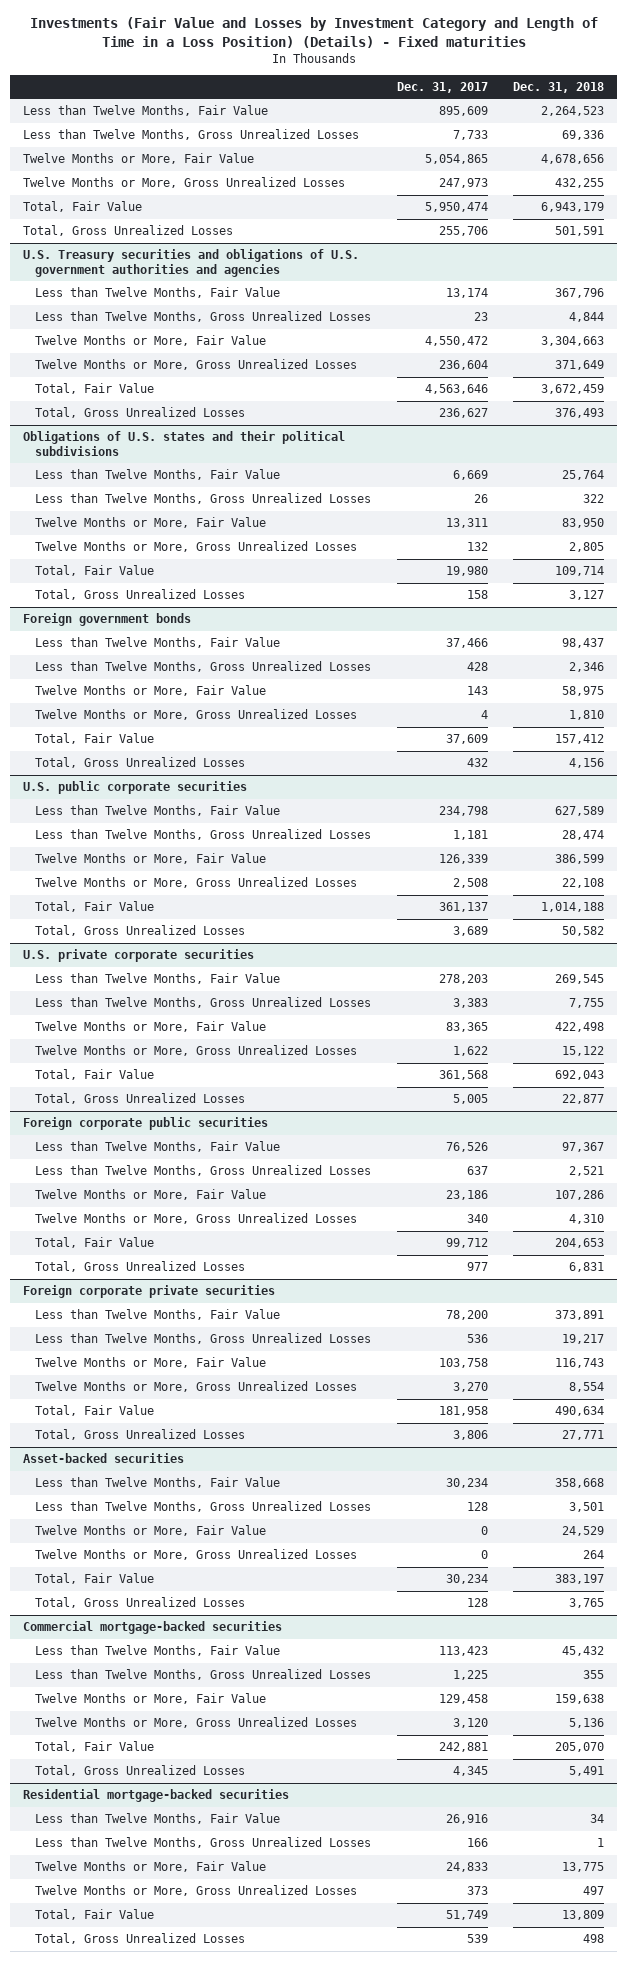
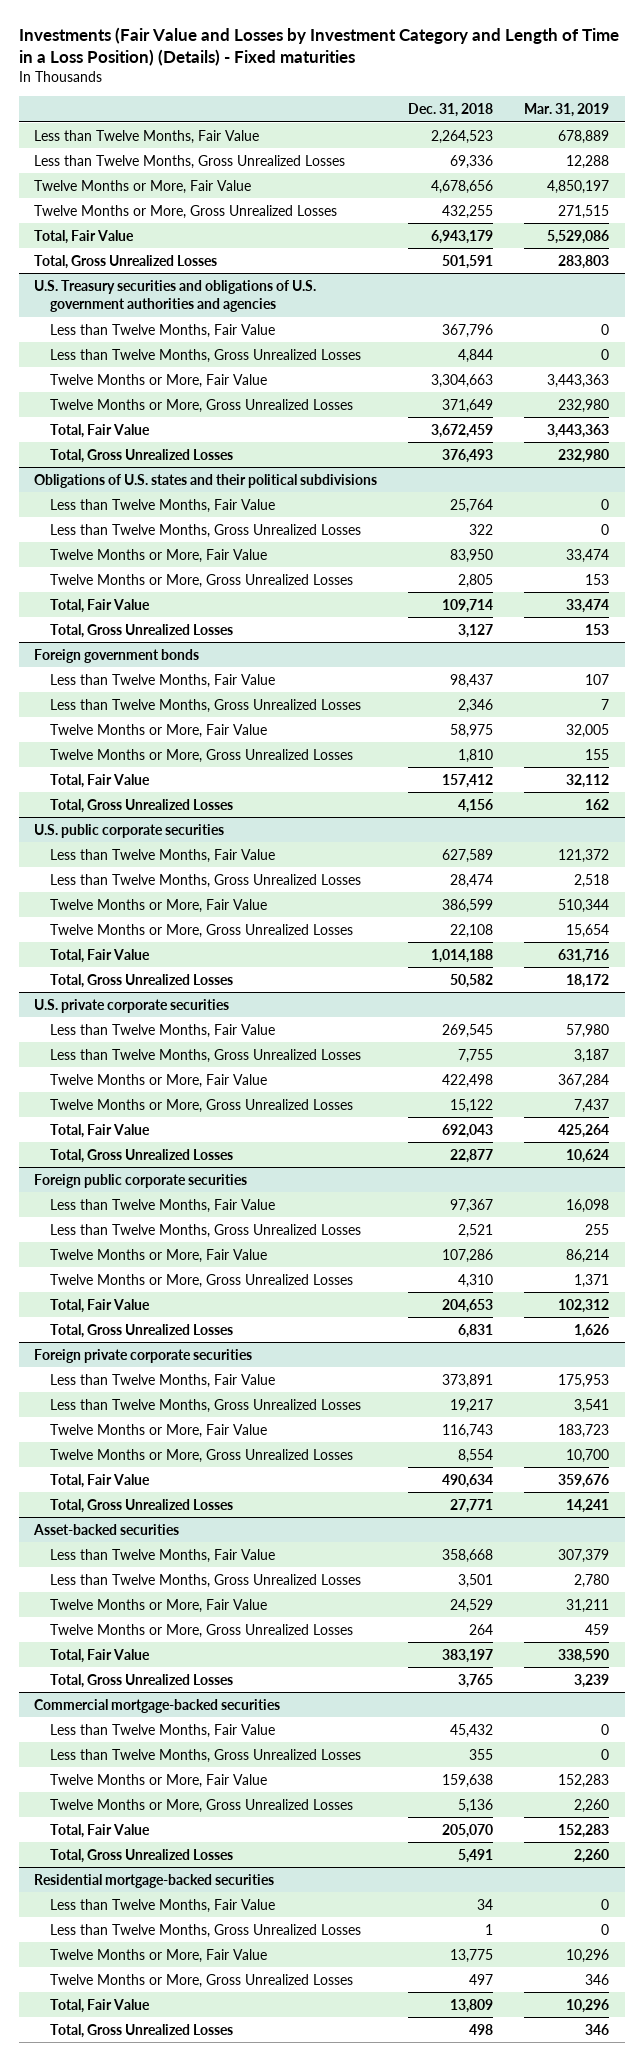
- | Dec. 31, 2017 | Dec. 31, 2018
+ | Dec. 31, 2018 | Mar. 31, 2019
- Foreign corporate public securities
+ Foreign public corporate securities
- Foreign corporate private securities
+ Foreign private corporate securities

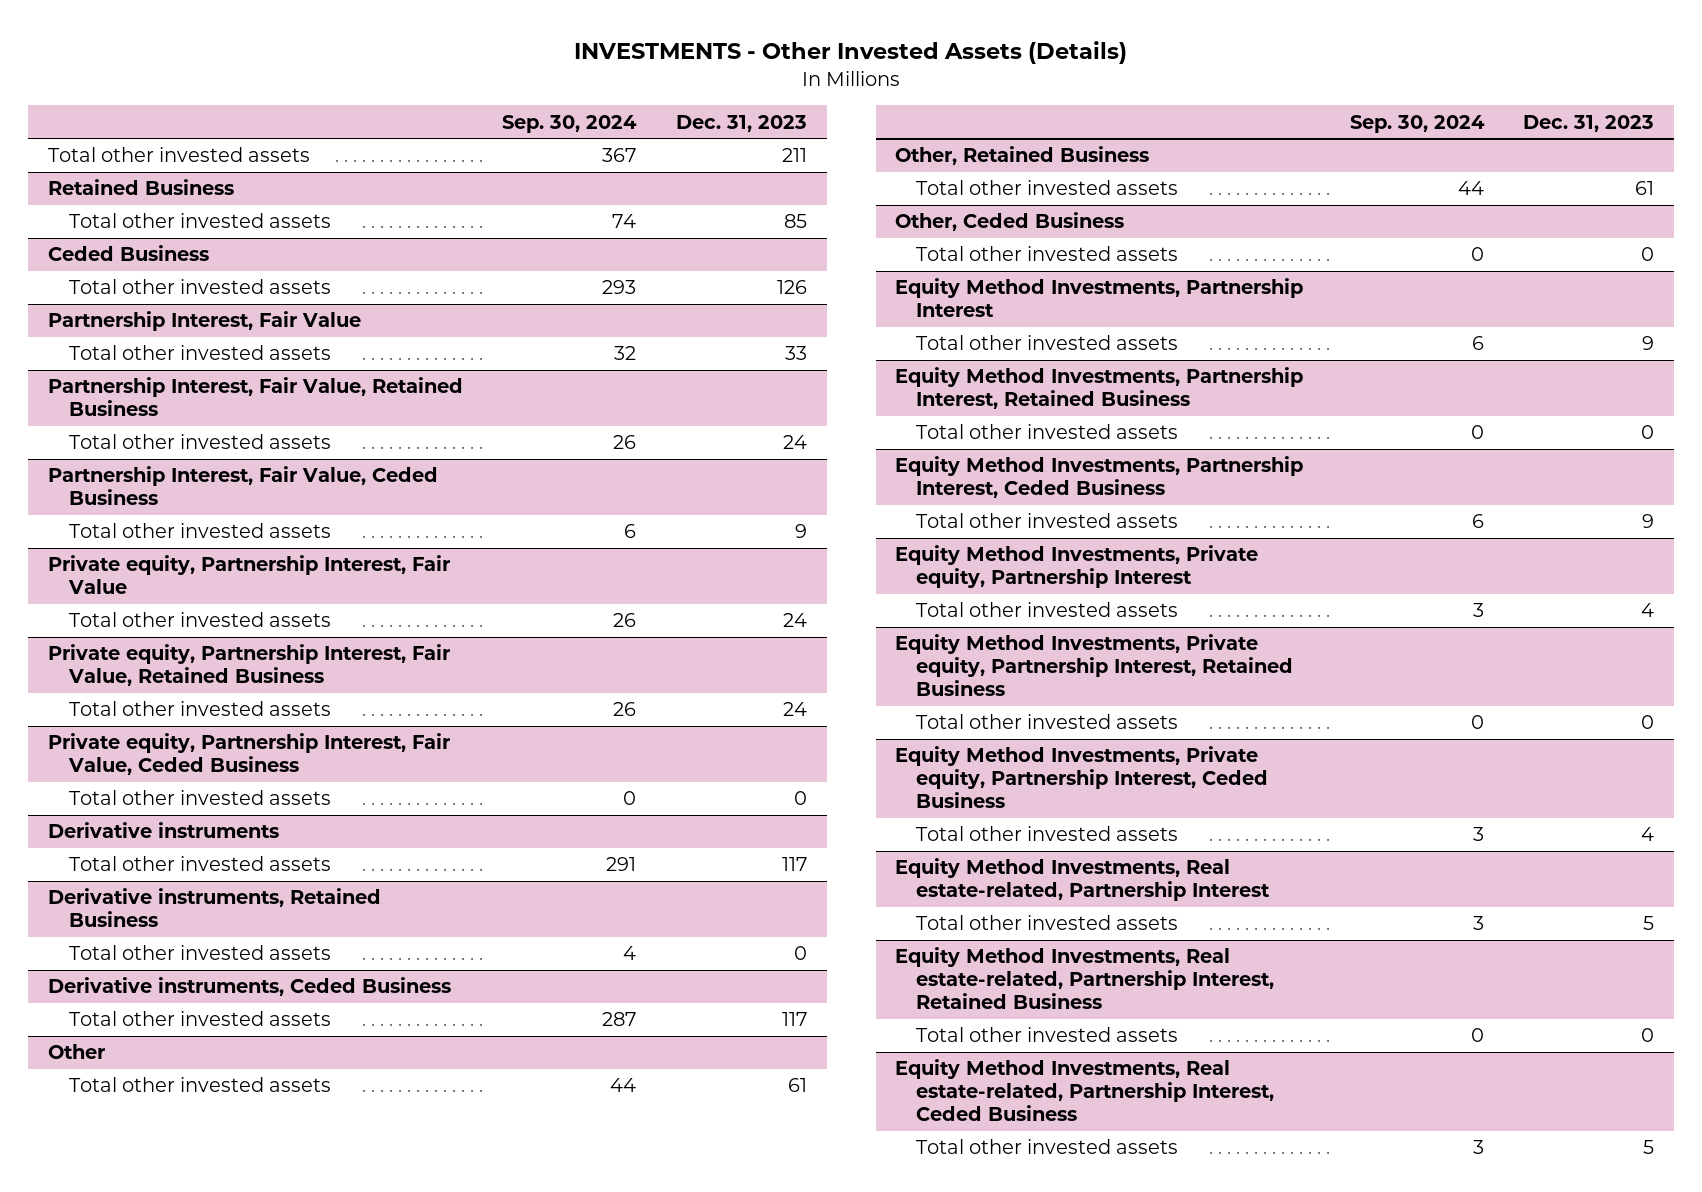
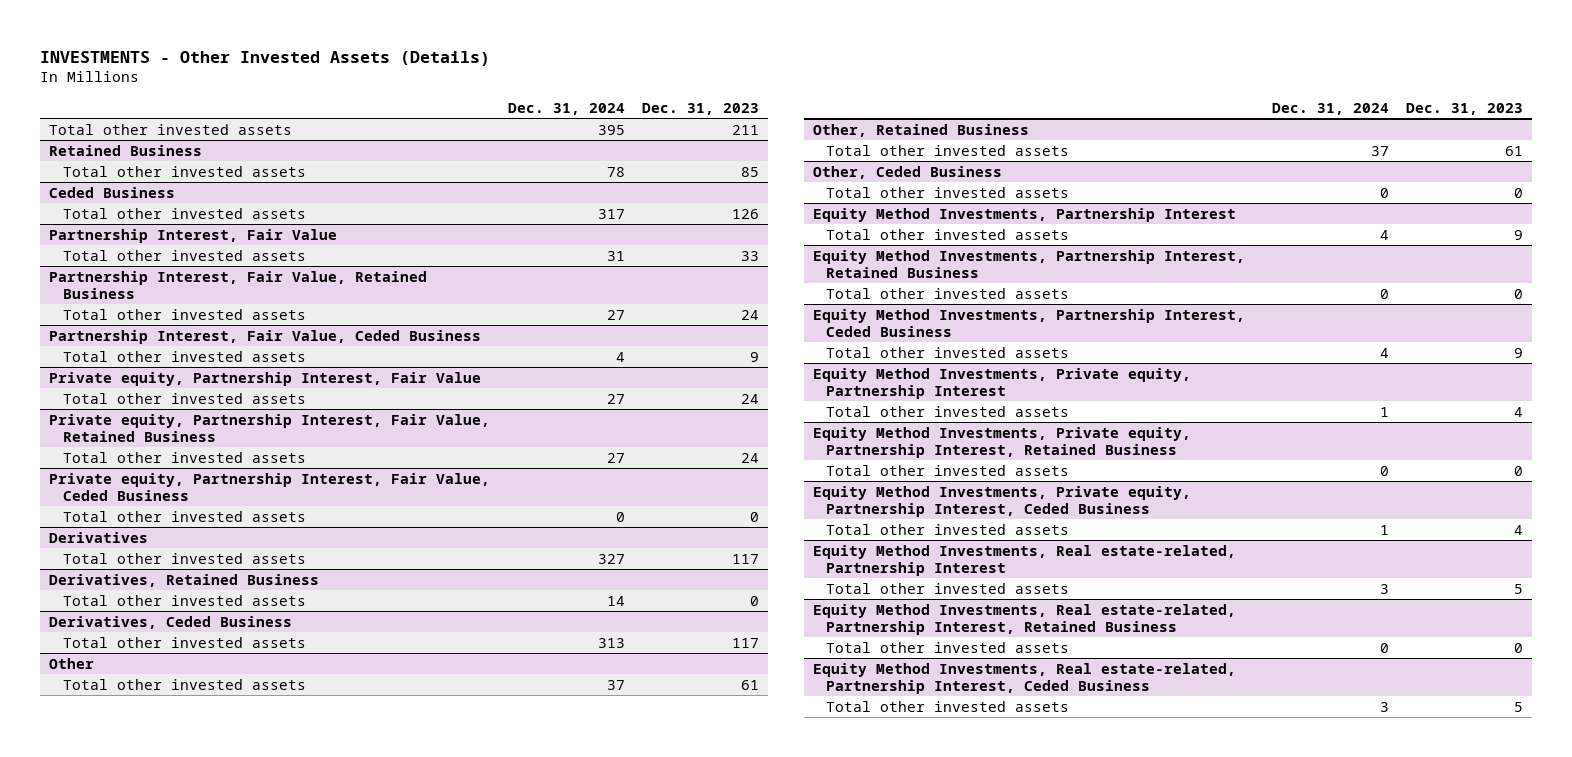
- | Sep. 30, 2024 | Dec. 31, 2023
+ | Dec. 31, 2024 | Dec. 31, 2023
- Derivative instruments
+ Derivatives
- Derivative instruments, Retained Business
+ Derivatives, Retained Business
- Derivative instruments, Ceded Business
+ Derivatives, Ceded Business

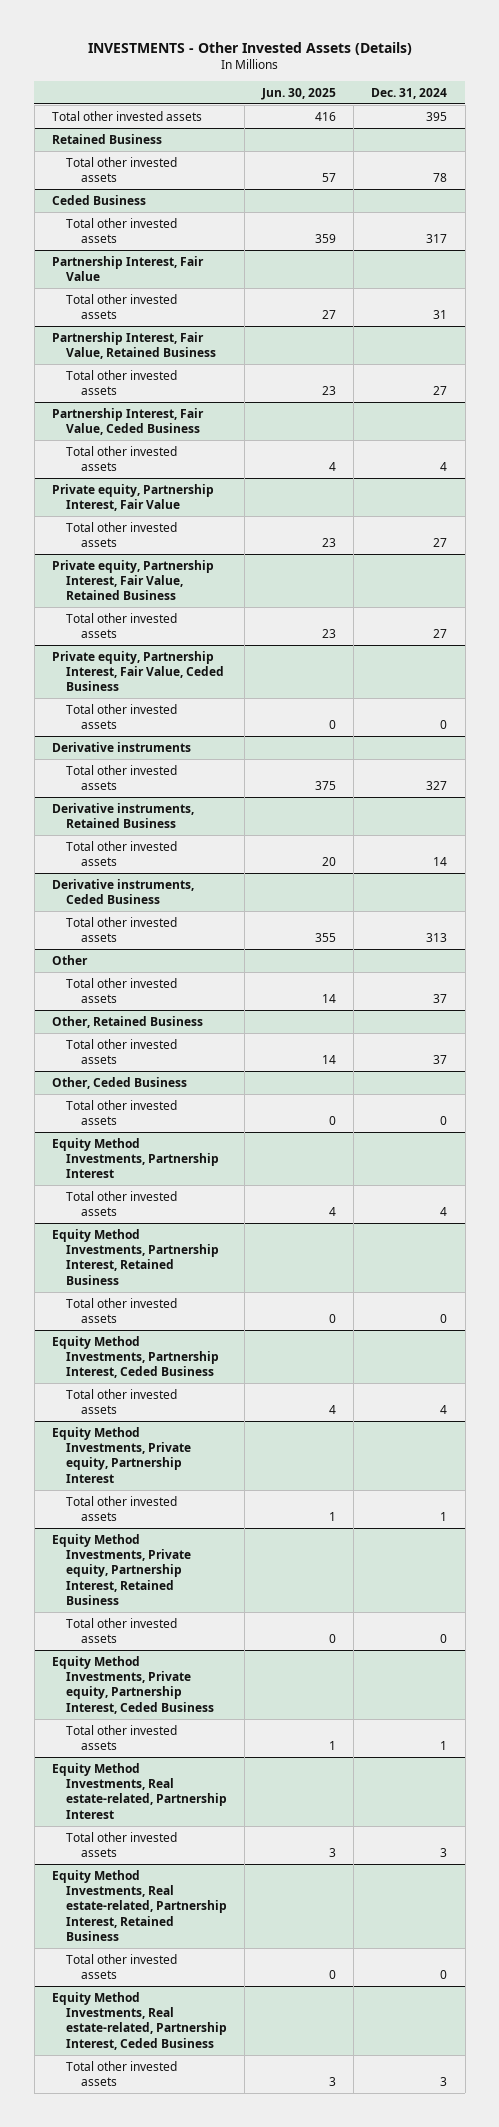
- | Dec. 31, 2024 | Dec. 31, 2023
+ | Jun. 30, 2025 | Dec. 31, 2024
- Derivatives
+ Derivative instruments
- Derivatives, Retained Business
+ Derivative instruments, Retained Business
- Derivatives, Ceded Business
+ Derivative instruments, Ceded Business

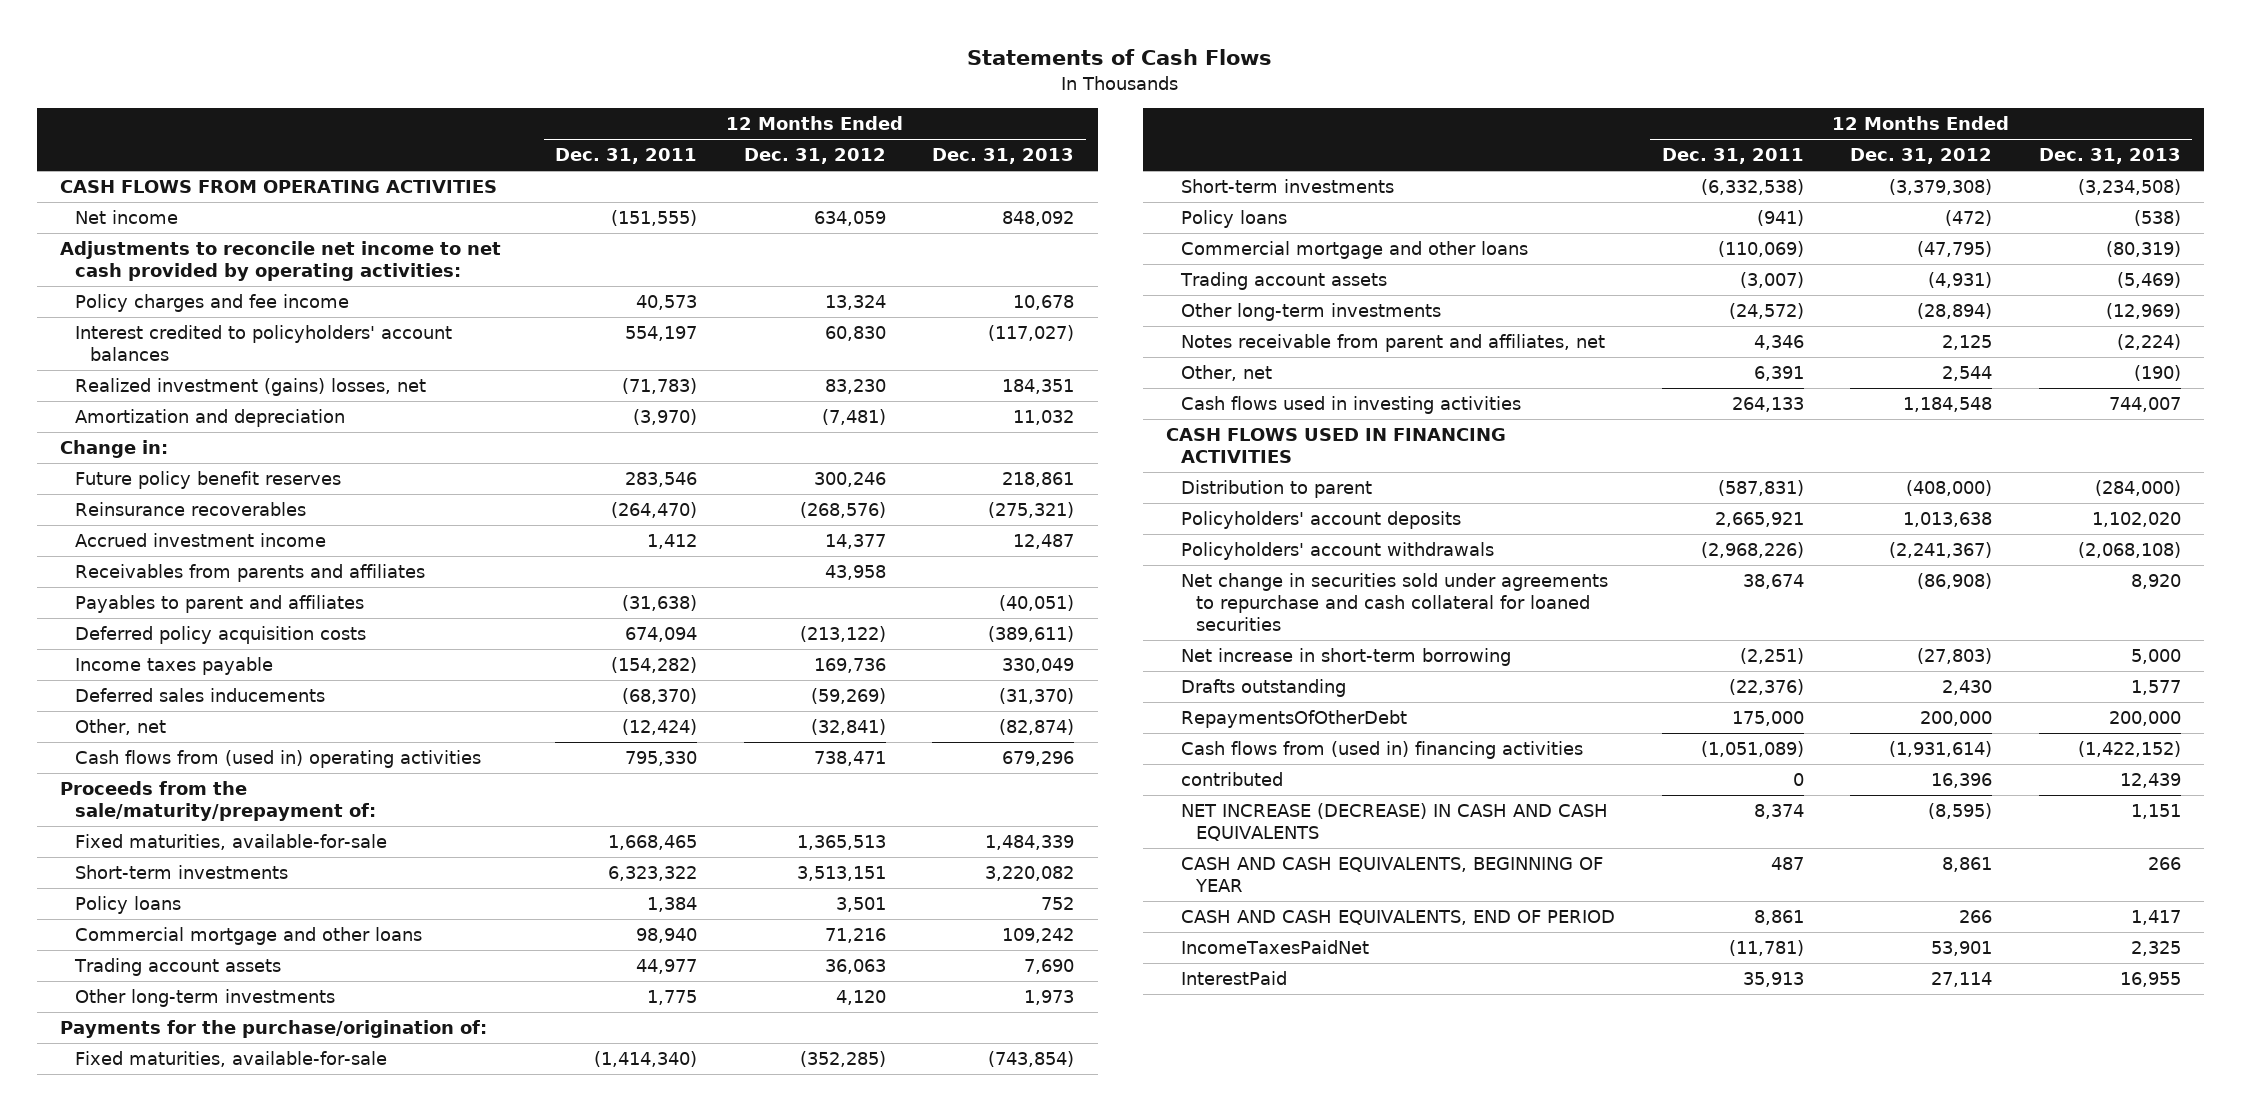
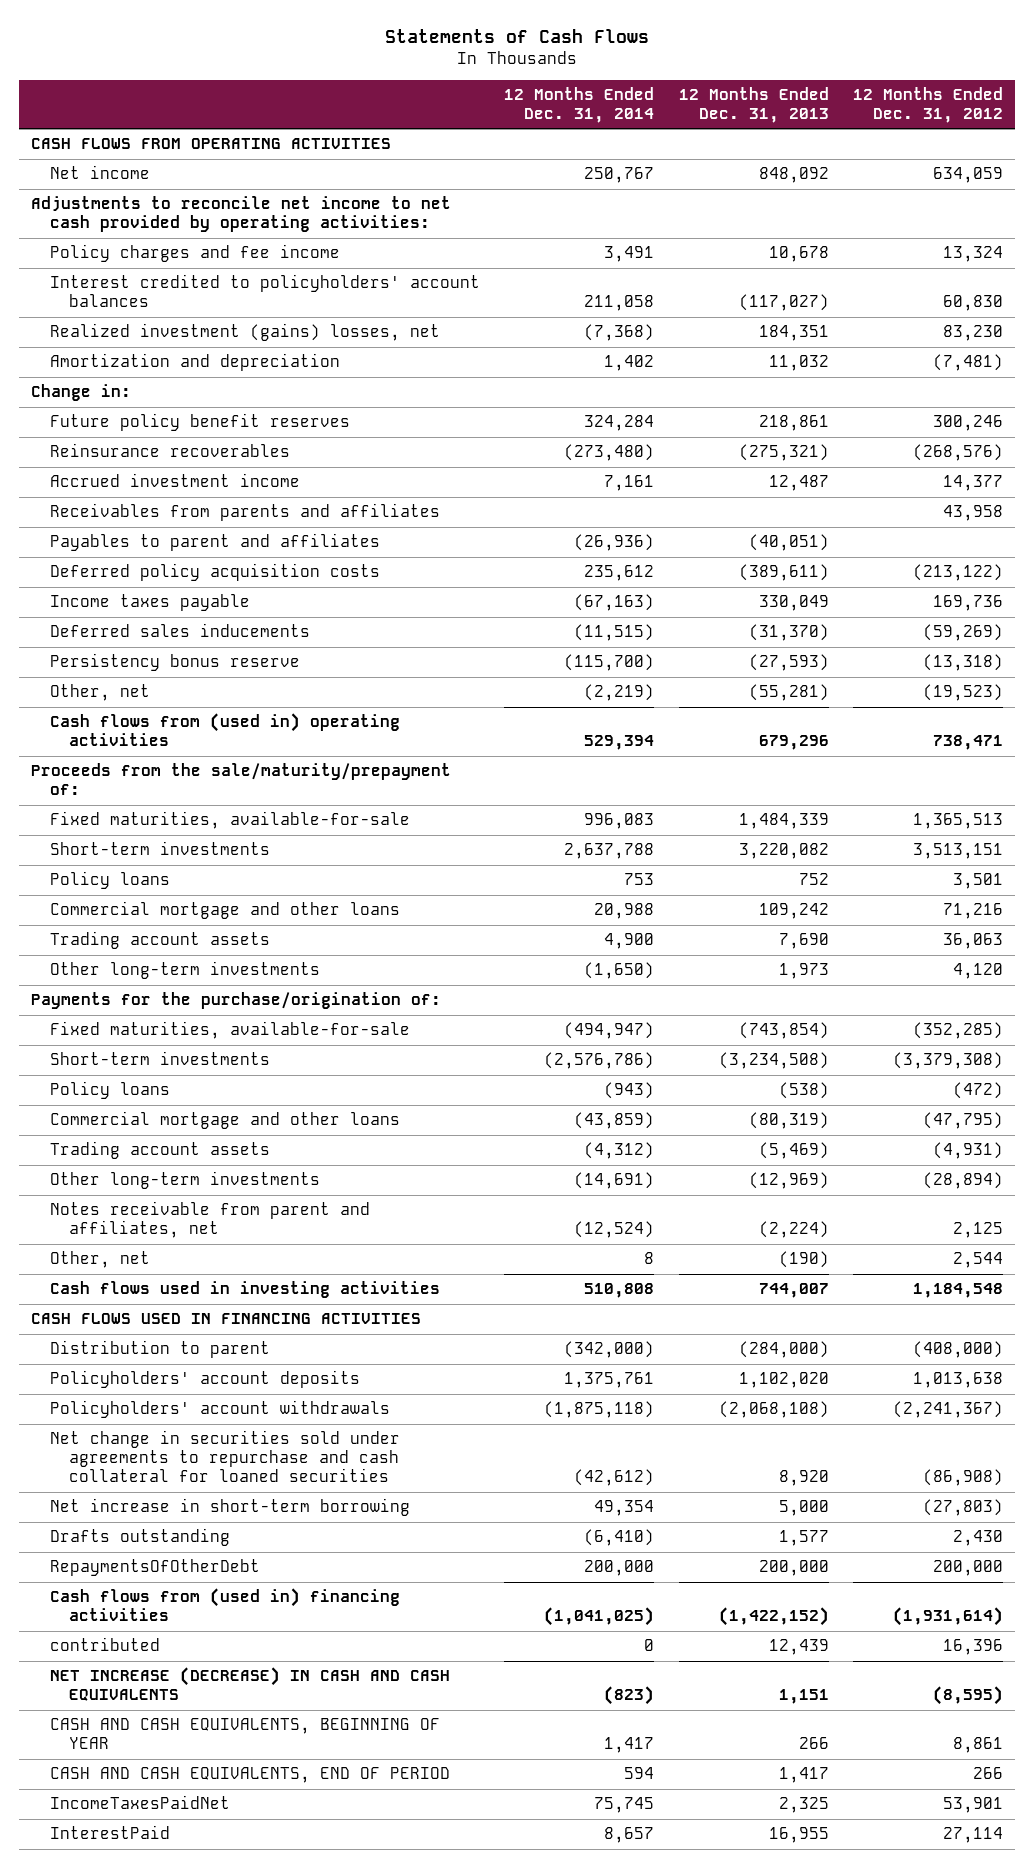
- | 12 Months Ended Dec. 31, 2011 | 12 Months Ended Dec. 31, 2012 | 12 Months Ended Dec. 31, 2013
+ | 12 Months Ended Dec. 31, 2014 | 12 Months Ended Dec. 31, 2013 | 12 Months Ended Dec. 31, 2012
- Other, net | (12,424) | (32,841) | (82,874)
+ Persistency bonus reserve | (115,700) | (27,593) | (13,318)
+ Other, net | (2,219) | (55,281) | (19,523)

